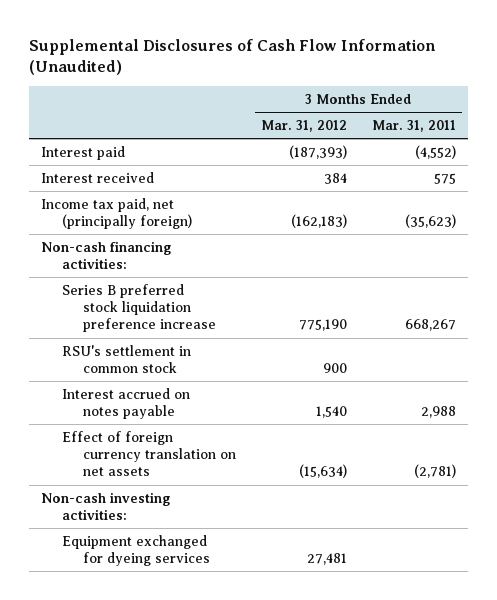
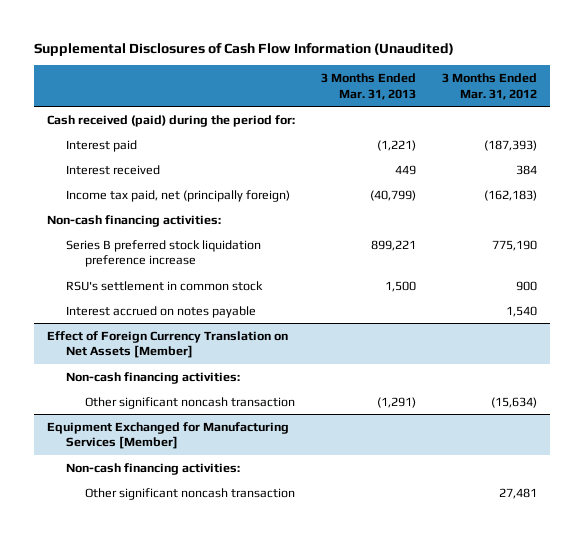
- | 3 Months Ended Mar. 31, 2012 | 3 Months Ended Mar. 31, 2011
+ | 3 Months Ended Mar. 31, 2013 | 3 Months Ended Mar. 31, 2012
+ Cash received (paid) during the period for:
- Effect of foreign currency translation on net assets | (15,634) | (2,781)
- Non-cash investing activities:
- Equipment exchanged for dyeing services | 27,481 |
+ Effect of Foreign Currency Translation on Net Assets [Member]
+ Non-cash financing activities:
+ Other significant noncash transaction | (1,291) | (15,634)
+ Equipment Exchanged for Manufacturing Services [Member]
+ Non-cash financing activities:
+ Other significant noncash transaction | | 27,481

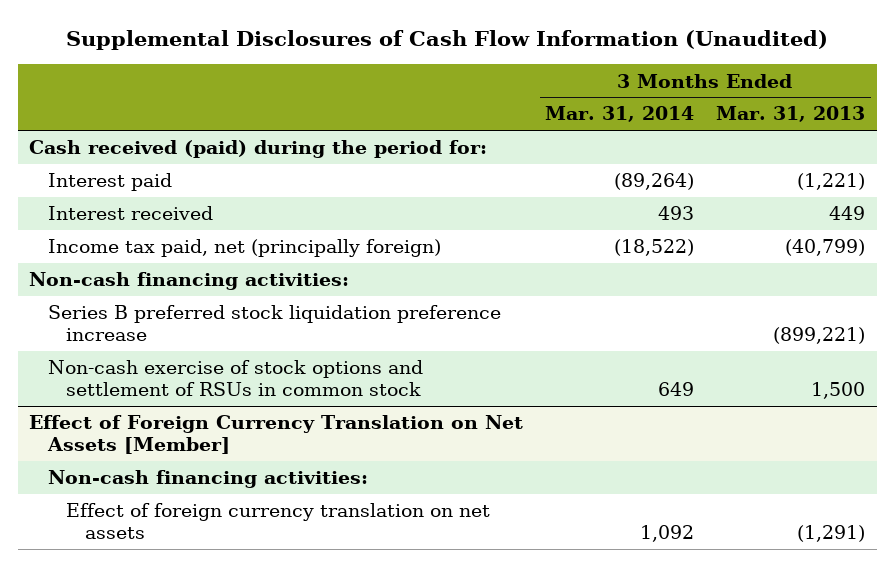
- | 3 Months Ended Mar. 31, 2013 | 3 Months Ended Mar. 31, 2012
+ | 3 Months Ended Mar. 31, 2014 | 3 Months Ended Mar. 31, 2013
- Series B preferred stock liquidation preference increase | 899,221 | 775,190
- RSU's settlement in common stock | 1,500 | 900
- Interest accrued on notes payable | | 1,540
+ Series B preferred stock liquidation preference increase | | (899,221)
+ Non-cash exercise of stock options and settlement of RSUs in common stock | 649 | 1,500
@ Effect of Foreign Currency Translation on Net Assets [Member]
- Other significant noncash transaction | (1,291) | (15,634)
- Equipment Exchanged for Manufacturing Services [Member]
- Non-cash financing activities:
- Other significant noncash transaction | | 27,481
@ Effect of Foreign Currency Translation on Net Assets [Member]
+ Effect of foreign currency translation on net assets | 1,092 | (1,291)

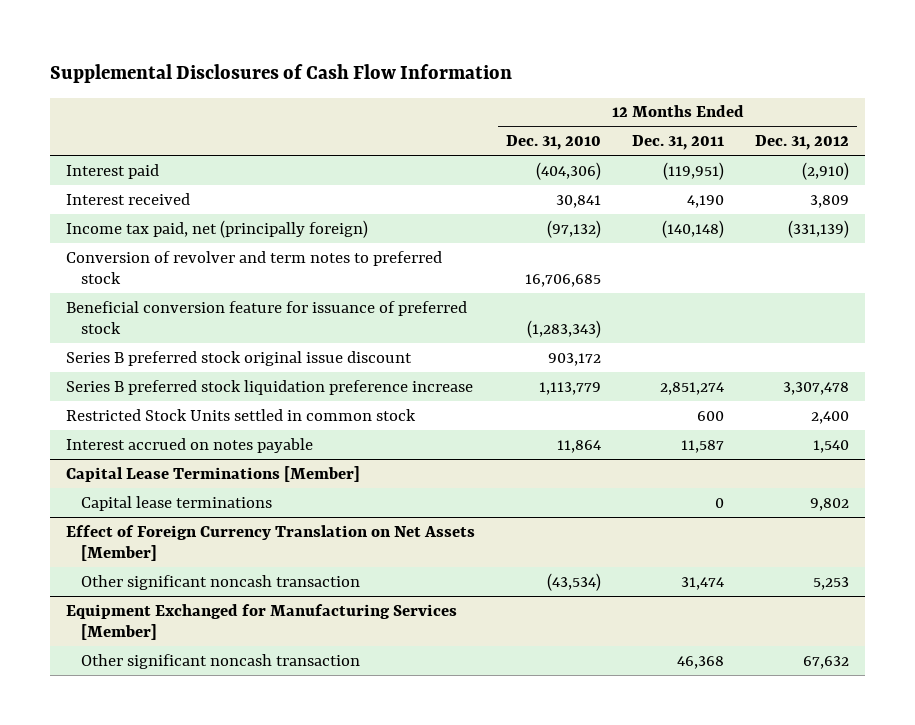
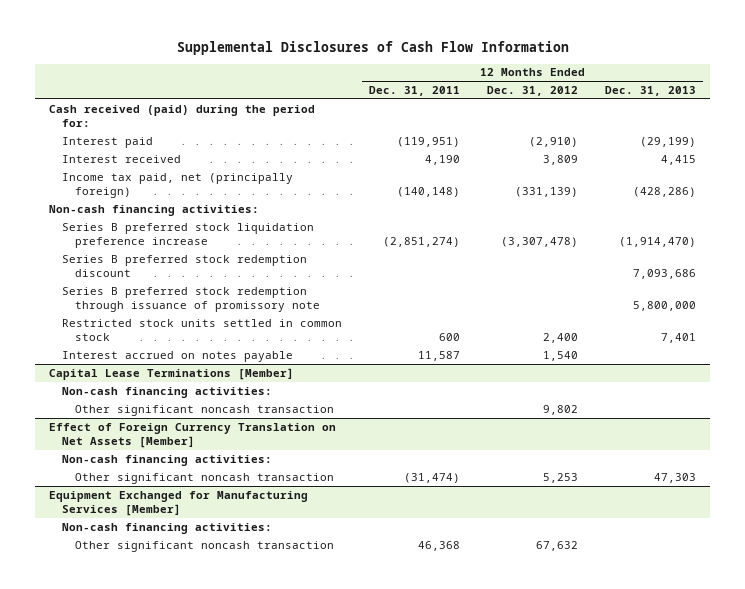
- | 12 Months Ended Dec. 31, 2010 | 12 Months Ended Dec. 31, 2011 | 12 Months Ended Dec. 31, 2012
+ | 12 Months Ended Dec. 31, 2011 | 12 Months Ended Dec. 31, 2012 | 12 Months Ended Dec. 31, 2013
+ Cash received (paid) during the period for:
- Conversion of revolver and term notes to preferred stock | 16,706,685 | |
- Beneficial conversion feature for issuance of preferred stock | (1,283,343) | |
- Series B preferred stock original issue discount | 903,172 | |
- Series B preferred stock liquidation preference increase | 1,113,779 | 2,851,274 | 3,307,478
- Restricted Stock Units settled in common stock | | 600 | 2,400
+ Non-cash financing activities:
+ Series B preferred stock liquidation preference increase | (2,851,274) | (3,307,478) | (1,914,470)
+ Series B preferred stock redemption discount | | | 7,093,686
+ Series B preferred stock redemption through issuance of promissory note | | | 5,800,000
+ Restricted stock units settled in common stock | 600 | 2,400 | 7,401
@ Capital Lease Terminations [Member]
- Capital lease terminations | | 0 | 9,802
+ Non-cash financing activities:
+ Other significant noncash transaction | | 9,802 |
@ Effect of Foreign Currency Translation on Net Assets [Member]
- Other significant noncash transaction | (43,534) | 31,474 | 5,253
+ Non-cash financing activities:
+ Other significant noncash transaction | (31,474) | 5,253 | 47,303
@ Equipment Exchanged for Manufacturing Services [Member]
+ Non-cash financing activities:

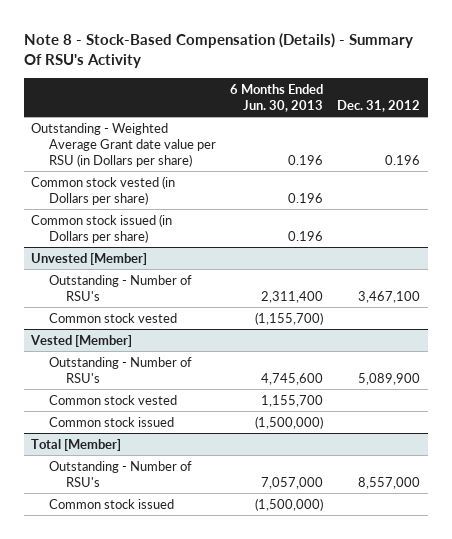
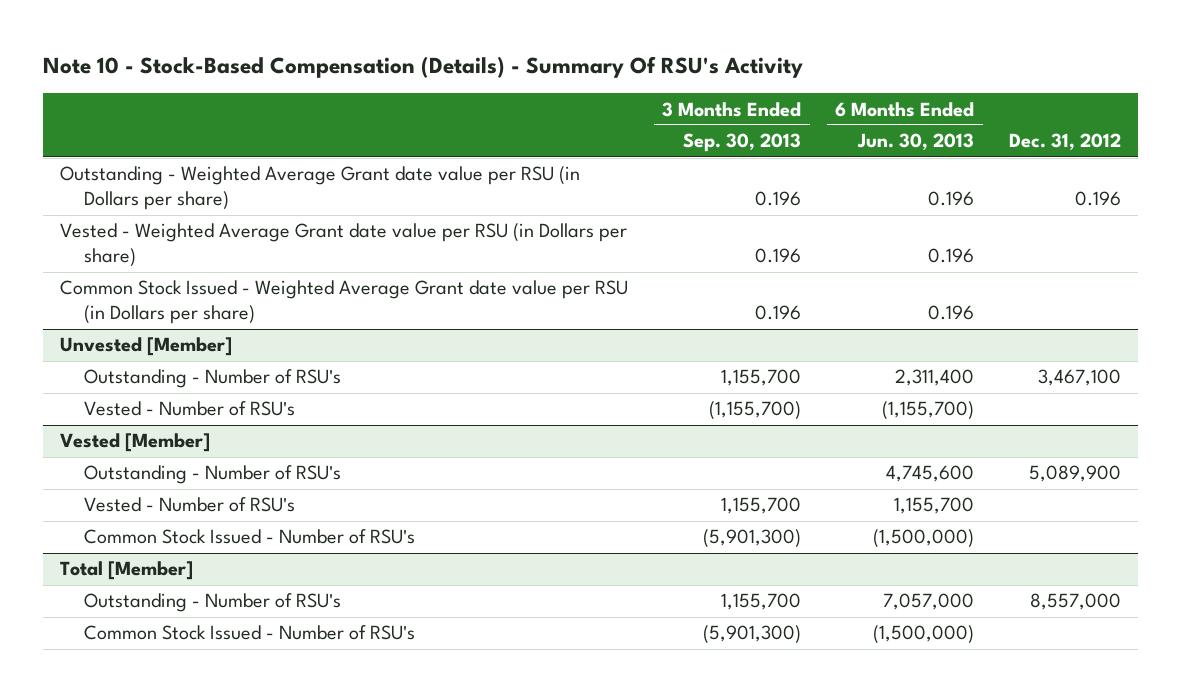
- Note 8 - Stock-Based Compensation (Details) - Summary Of RSU's Activity
+ Note 10 - Stock-Based Compensation (Details) - Summary Of RSU's Activity
- | 6 Months Ended Jun. 30, 2013 | Dec. 31, 2012
+ | 3 Months Ended Sep. 30, 2013 | 6 Months Ended Jun. 30, 2013 | Dec. 31, 2012
- Common stock vested (in Dollars per share) | 0.196 |
- Common stock issued (in Dollars per share) | 0.196 |
+ Vested - Weighted Average Grant date value per RSU (in Dollars per share) | 0.196 | 0.196 |
+ Common Stock Issued - Weighted Average Grant date value per RSU (in Dollars per share) | 0.196 | 0.196 |
@ Unvested [Member]
- Common stock vested | (1,155,700) |
+ Vested - Number of RSU's | (1,155,700) | (1,155,700) |
@ Vested [Member]
- Common stock vested | 1,155,700 |
- Common stock issued | (1,500,000) |
+ Vested - Number of RSU's | 1,155,700 | 1,155,700 |
+ Common Stock Issued - Number of RSU's | (5,901,300) | (1,500,000) |
@ Total [Member]
- Common stock issued | (1,500,000) |
+ Common Stock Issued - Number of RSU's | (5,901,300) | (1,500,000) |

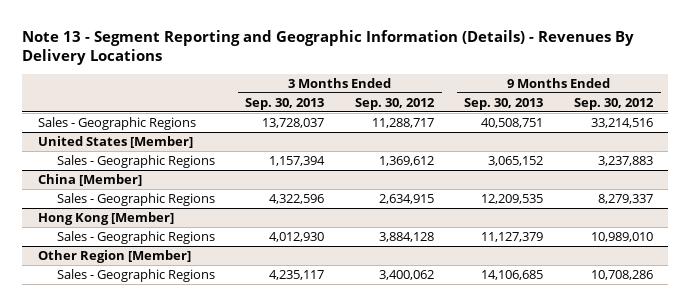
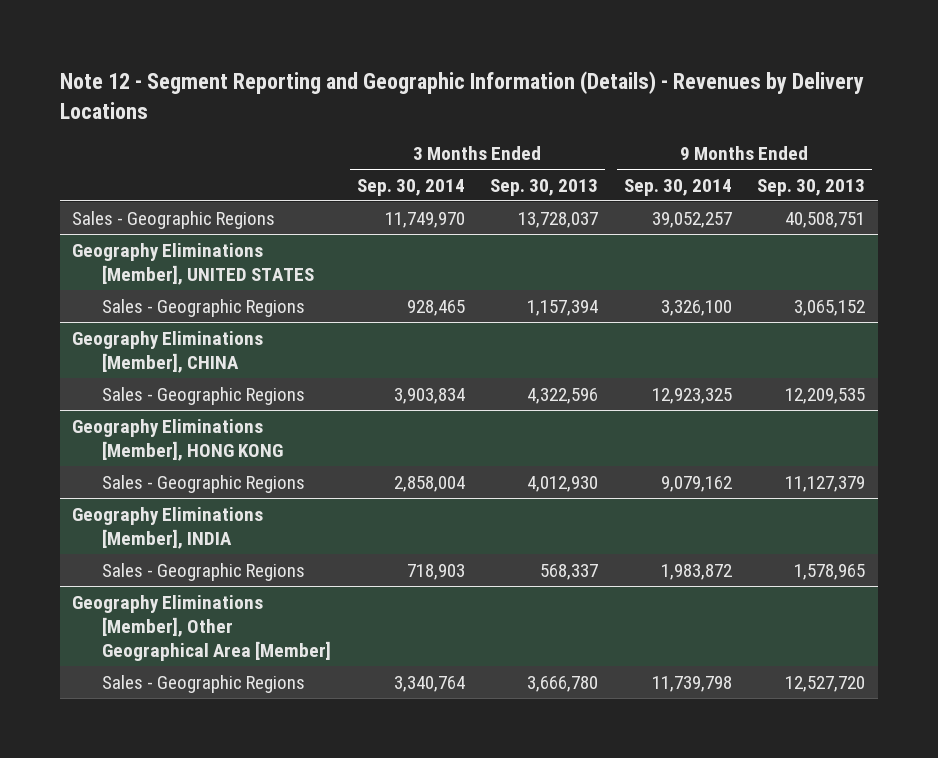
- Note 13 - Segment Reporting and Geographic Information (Details) - Revenues By Delivery Locations
+ Note 12 - Segment Reporting and Geographic Information (Details) - Revenues by Delivery Locations
- | 3 Months Ended Sep. 30, 2013 | 3 Months Ended Sep. 30, 2012 | 9 Months Ended Sep. 30, 2013 | 9 Months Ended Sep. 30, 2012
+ | 3 Months Ended Sep. 30, 2014 | 3 Months Ended Sep. 30, 2013 | 9 Months Ended Sep. 30, 2014 | 9 Months Ended Sep. 30, 2013
- United States [Member]
+ Geography Eliminations [Member], UNITED STATES
- China [Member]
+ Geography Eliminations [Member], CHINA
- Hong Kong [Member]
+ Geography Eliminations [Member], HONG KONG
- Other Region [Member]
- Sales - Geographic Regions | 4,235,117 | 3,400,062 | 14,106,685 | 10,708,286
+ Geography Eliminations [Member], INDIA
+ Sales - Geographic Regions | 718,903 | 568,337 | 1,983,872 | 1,578,965
+ Geography Eliminations [Member], Other Geographical Area [Member]
+ Sales - Geographic Regions | 3,340,764 | 3,666,780 | 11,739,798 | 12,527,720

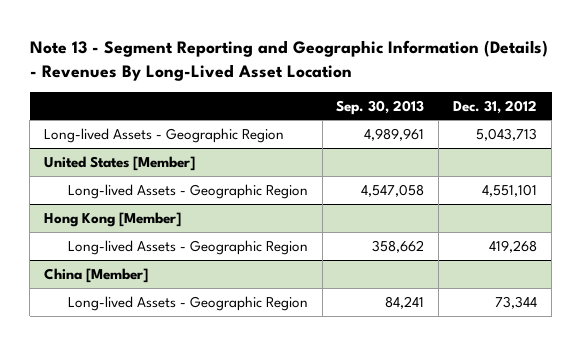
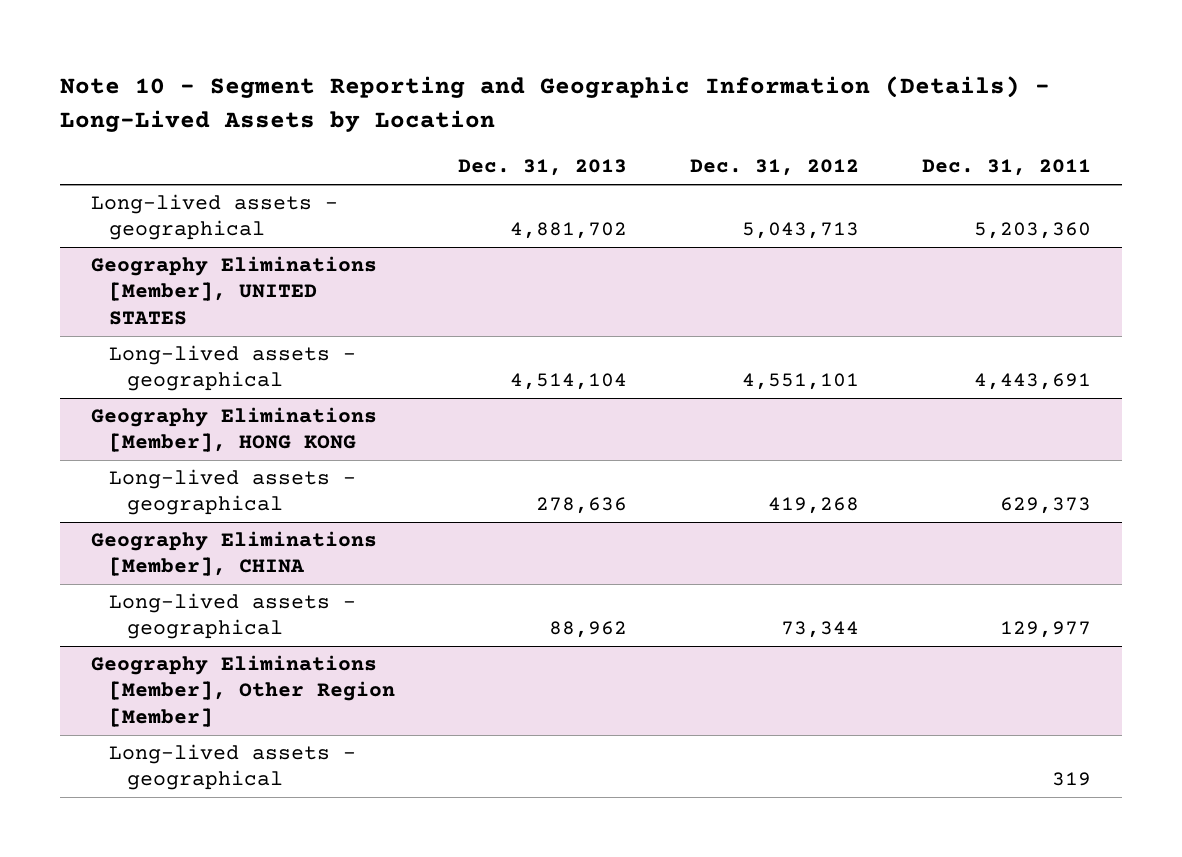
- Note 13 - Segment Reporting and Geographic Information (Details) - Revenues By Long-Lived Asset Location
+ Note 10 - Segment Reporting and Geographic Information (Details) - Long-Lived Assets by Location
- | Sep. 30, 2013 | Dec. 31, 2012
+ | Dec. 31, 2013 | Dec. 31, 2012 | Dec. 31, 2011
- Long-lived Assets - Geographic Region | 4,989,961 | 5,043,713
- United States [Member]
- Long-lived Assets - Geographic Region | 4,547,058 | 4,551,101
- Hong Kong [Member]
- Long-lived Assets - Geographic Region | 358,662 | 419,268
- China [Member]
- Long-lived Assets - Geographic Region | 84,241 | 73,344
+ Long-lived assets - geographical | 4,881,702 | 5,043,713 | 5,203,360
+ Geography Eliminations [Member], UNITED STATES
+ Long-lived assets - geographical | 4,514,104 | 4,551,101 | 4,443,691
+ Geography Eliminations [Member], HONG KONG
+ Long-lived assets - geographical | 278,636 | 419,268 | 629,373
+ Geography Eliminations [Member], CHINA
+ Long-lived assets - geographical | 88,962 | 73,344 | 129,977
+ Geography Eliminations [Member], Other Region [Member]
+ Long-lived assets - geographical | | | 319

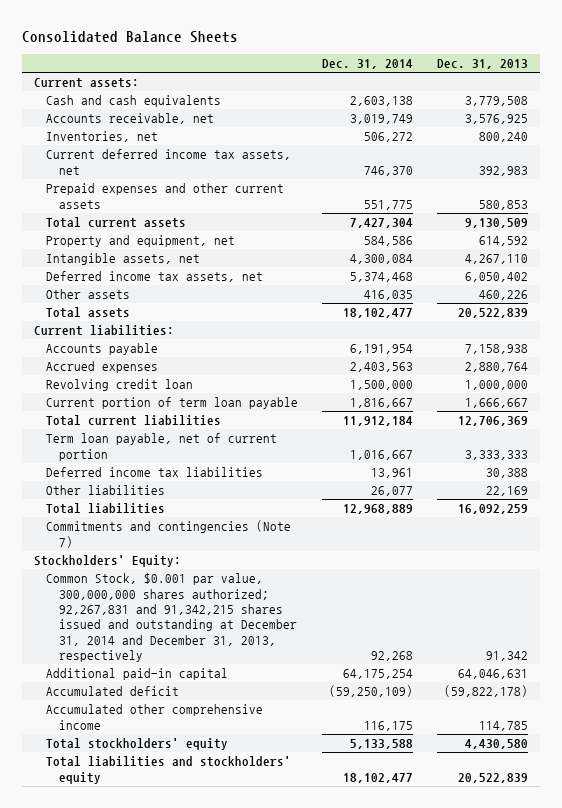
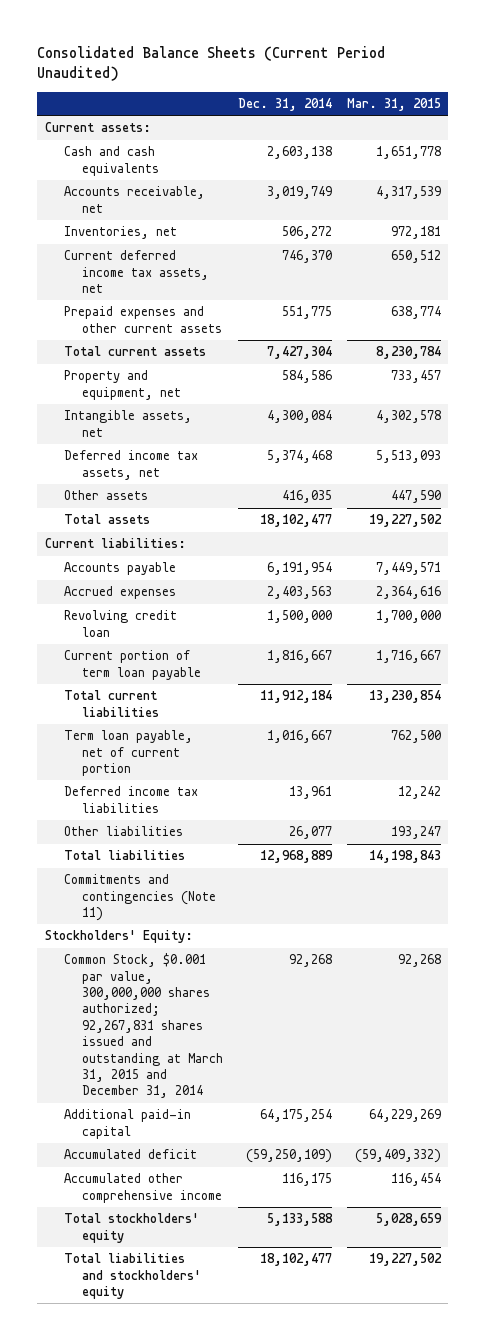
- Consolidated Balance Sheets
+ Consolidated Balance Sheets (Current Period Unaudited)
- | Dec. 31, 2014 | Dec. 31, 2013
+ | Dec. 31, 2014 | Mar. 31, 2015
- Commitments and contingencies (Note 7)
+ Commitments and contingencies (Note 11)
- Common Stock, $0.001 par value, 300,000,000 shares authorized; 92,267,831 and 91,342,215 shares issued and outstanding at December 31, 2014 and December 31, 2013, respectively | 92,268 | 91,342
+ Common Stock, $0.001 par value, 300,000,000 shares authorized; 92,267,831 shares issued and outstanding at March 31, 2015 and December 31, 2014 | 92,268 | 92,268

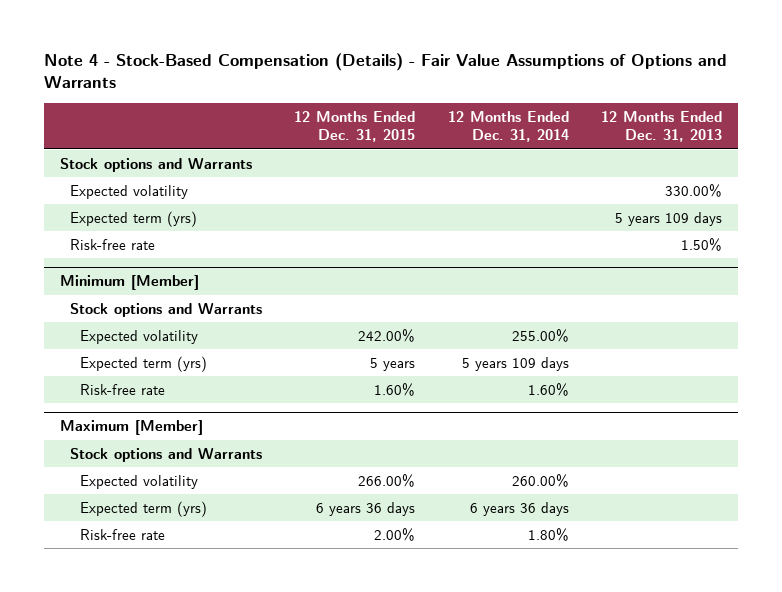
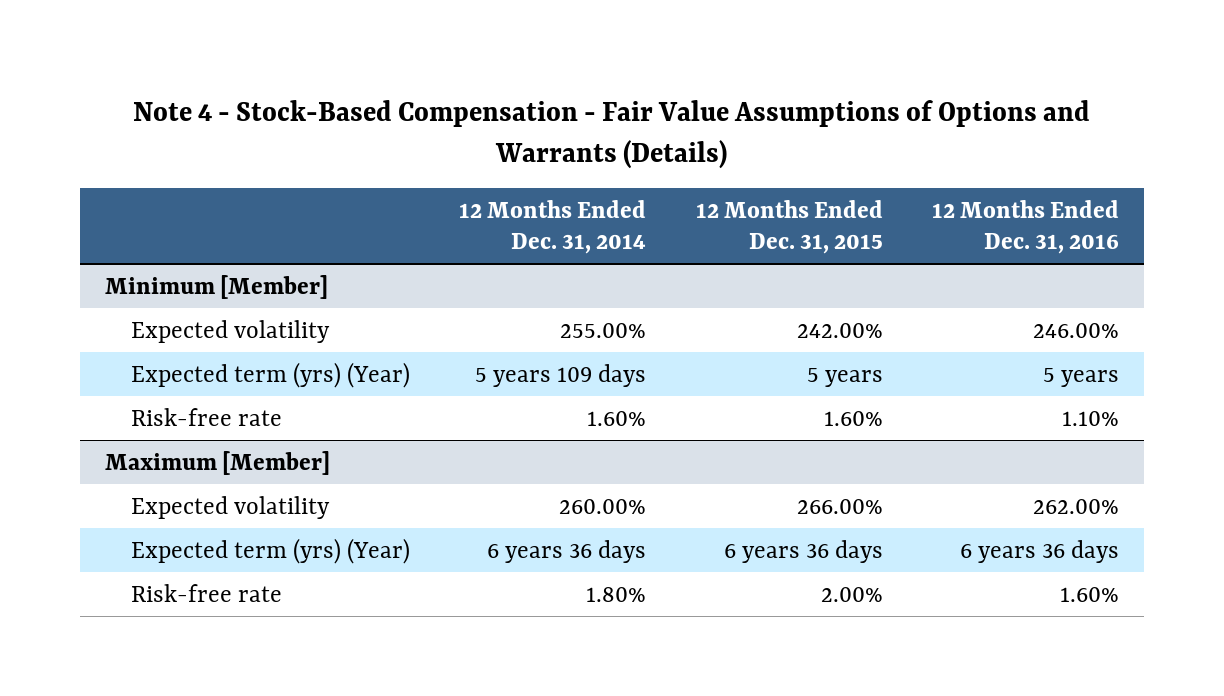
- Note 4 - Stock-Based Compensation (Details) - Fair Value Assumptions of Options and Warrants
+ Note 4 - Stock-Based Compensation - Fair Value Assumptions of Options and Warrants (Details)
- | 12 Months Ended Dec. 31, 2015 | 12 Months Ended Dec. 31, 2014 | 12 Months Ended Dec. 31, 2013
+ | 12 Months Ended Dec. 31, 2014 | 12 Months Ended Dec. 31, 2015 | 12 Months Ended Dec. 31, 2016
- Stock options and Warrants
- Expected volatility | | | 330.00%
- Expected term (yrs) | | | 5 years 109 days
- Risk-free rate | | | 1.50%
@ Minimum [Member]
- Stock options and Warrants
- Expected term (yrs) | 5 years | 5 years 109 days |
+ Expected term (yrs) (Year) | 5 years 109 days | 5 years | 5 years
@ Maximum [Member]
- Stock options and Warrants
- Expected term (yrs) | 6 years 36 days | 6 years 36 days |
+ Expected term (yrs) (Year) | 6 years 36 days | 6 years 36 days | 6 years 36 days

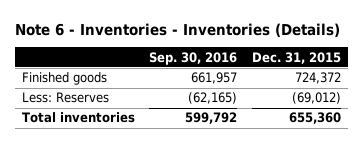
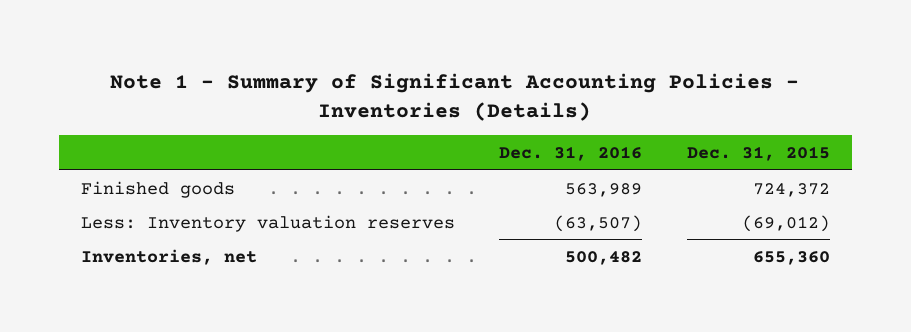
- Note 6 - Inventories - Inventories (Details)
+ Note 1 - Summary of Significant Accounting Policies - Inventories (Details)
- | Sep. 30, 2016 | Dec. 31, 2015
+ | Dec. 31, 2016 | Dec. 31, 2015
- Less: Reserves | (62,165) | (69,012)
- Total inventories | 599,792 | 655,360
+ Less: Inventory valuation reserves | (63,507) | (69,012)
+ Inventories, net | 500,482 | 655,360

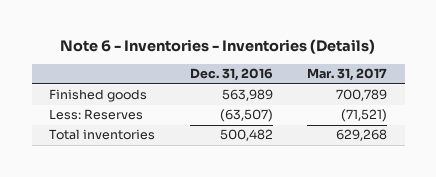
- Note 1 - Summary of Significant Accounting Policies - Inventories (Details)
+ Note 6 - Inventories - Inventories (Details)
- | Dec. 31, 2016 | Dec. 31, 2015
+ | Dec. 31, 2016 | Mar. 31, 2017
- Less: Inventory valuation reserves | (63,507) | (69,012)
- Inventories, net | 500,482 | 655,360
+ Less: Reserves | (63,507) | (71,521)
+ Total inventories | 500,482 | 629,268

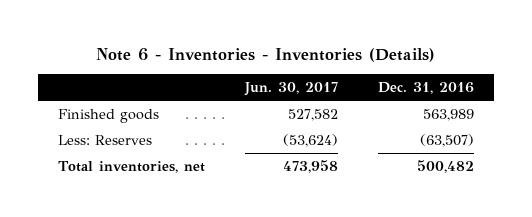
- | Dec. 31, 2016 | Mar. 31, 2017
+ | Jun. 30, 2017 | Dec. 31, 2016
- Total inventories | 500,482 | 629,268
+ Total inventories, net | 473,958 | 500,482

